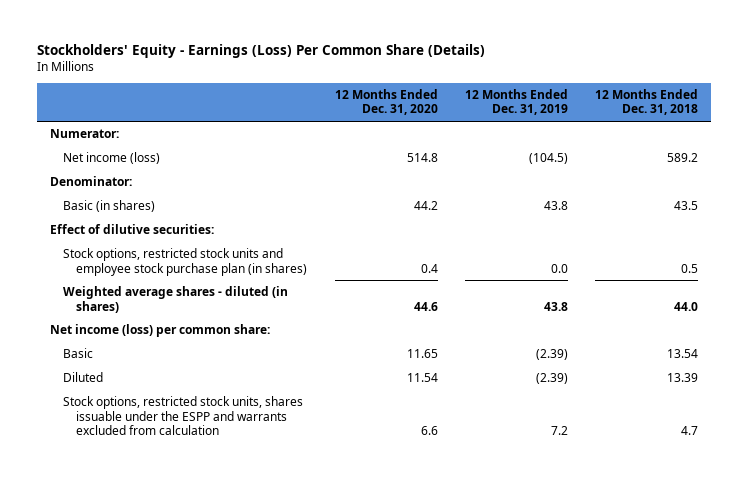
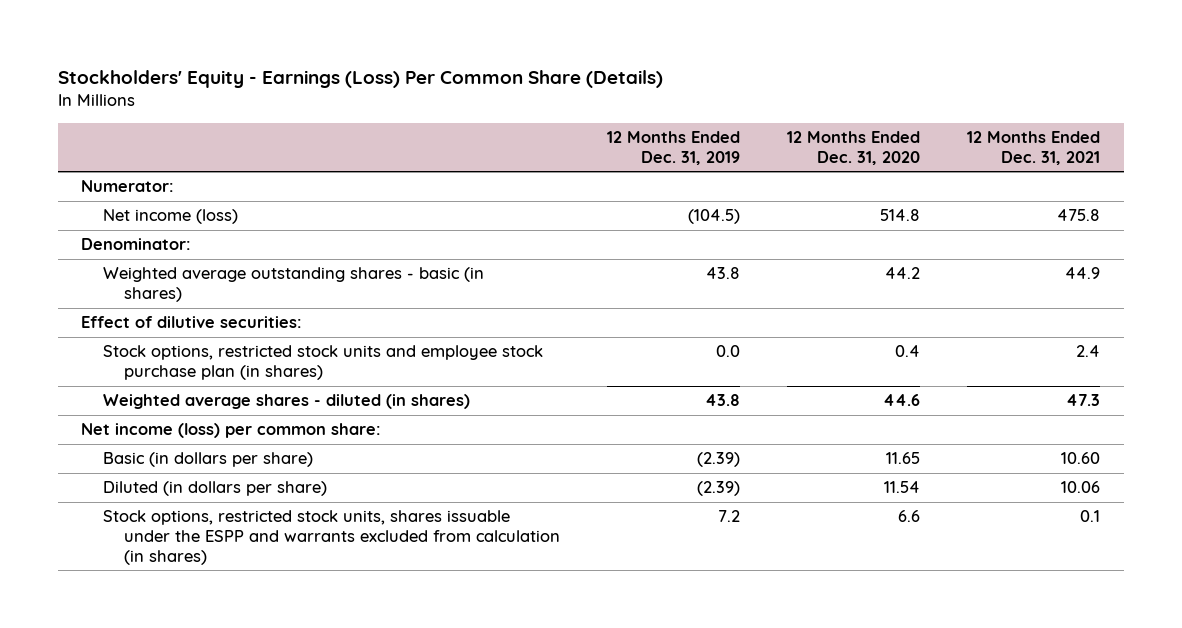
- | 12 Months Ended Dec. 31, 2020 | 12 Months Ended Dec. 31, 2019 | 12 Months Ended Dec. 31, 2018
+ | 12 Months Ended Dec. 31, 2019 | 12 Months Ended Dec. 31, 2020 | 12 Months Ended Dec. 31, 2021
- Basic (in shares) | 44.2 | 43.8 | 43.5
+ Weighted average outstanding shares - basic (in shares) | 43.8 | 44.2 | 44.9
- Basic | 11.65 | (2.39) | 13.54
- Diluted | 11.54 | (2.39) | 13.39
- Stock options, restricted stock units, shares issuable under the ESPP and warrants excluded from calculation | 6.6 | 7.2 | 4.7
+ Basic (in dollars per share) | (2.39) | 11.65 | 10.60
+ Diluted (in dollars per share) | (2.39) | 11.54 | 10.06
+ Stock options, restricted stock units, shares issuable under the ESPP and warrants excluded from calculation (in shares) | 7.2 | 6.6 | 0.1

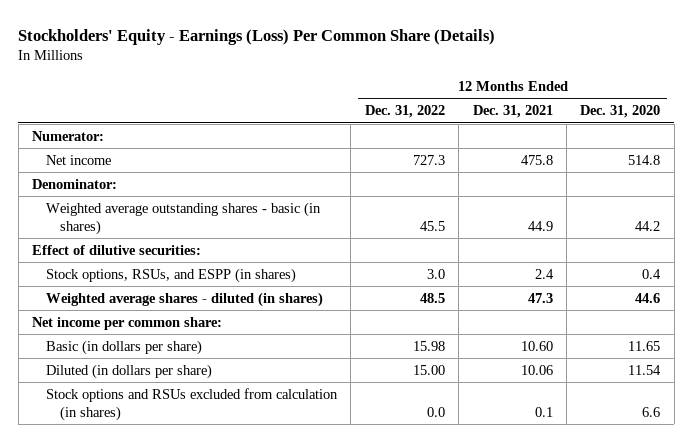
- | 12 Months Ended Dec. 31, 2019 | 12 Months Ended Dec. 31, 2020 | 12 Months Ended Dec. 31, 2021
+ | 12 Months Ended Dec. 31, 2022 | 12 Months Ended Dec. 31, 2021 | 12 Months Ended Dec. 31, 2020
- Net income (loss) | (104.5) | 514.8 | 475.8
+ Net income | 727.3 | 475.8 | 514.8
- Stock options, restricted stock units and employee stock purchase plan (in shares) | 0.0 | 0.4 | 2.4
+ Stock options, RSUs, and ESPP (in shares) | 3.0 | 2.4 | 0.4
- Net income (loss) per common share:
+ Net income per common share:
- Stock options, restricted stock units, shares issuable under the ESPP and warrants excluded from calculation (in shares) | 7.2 | 6.6 | 0.1
+ Stock options and RSUs excluded from calculation (in shares) | 0.0 | 0.1 | 6.6

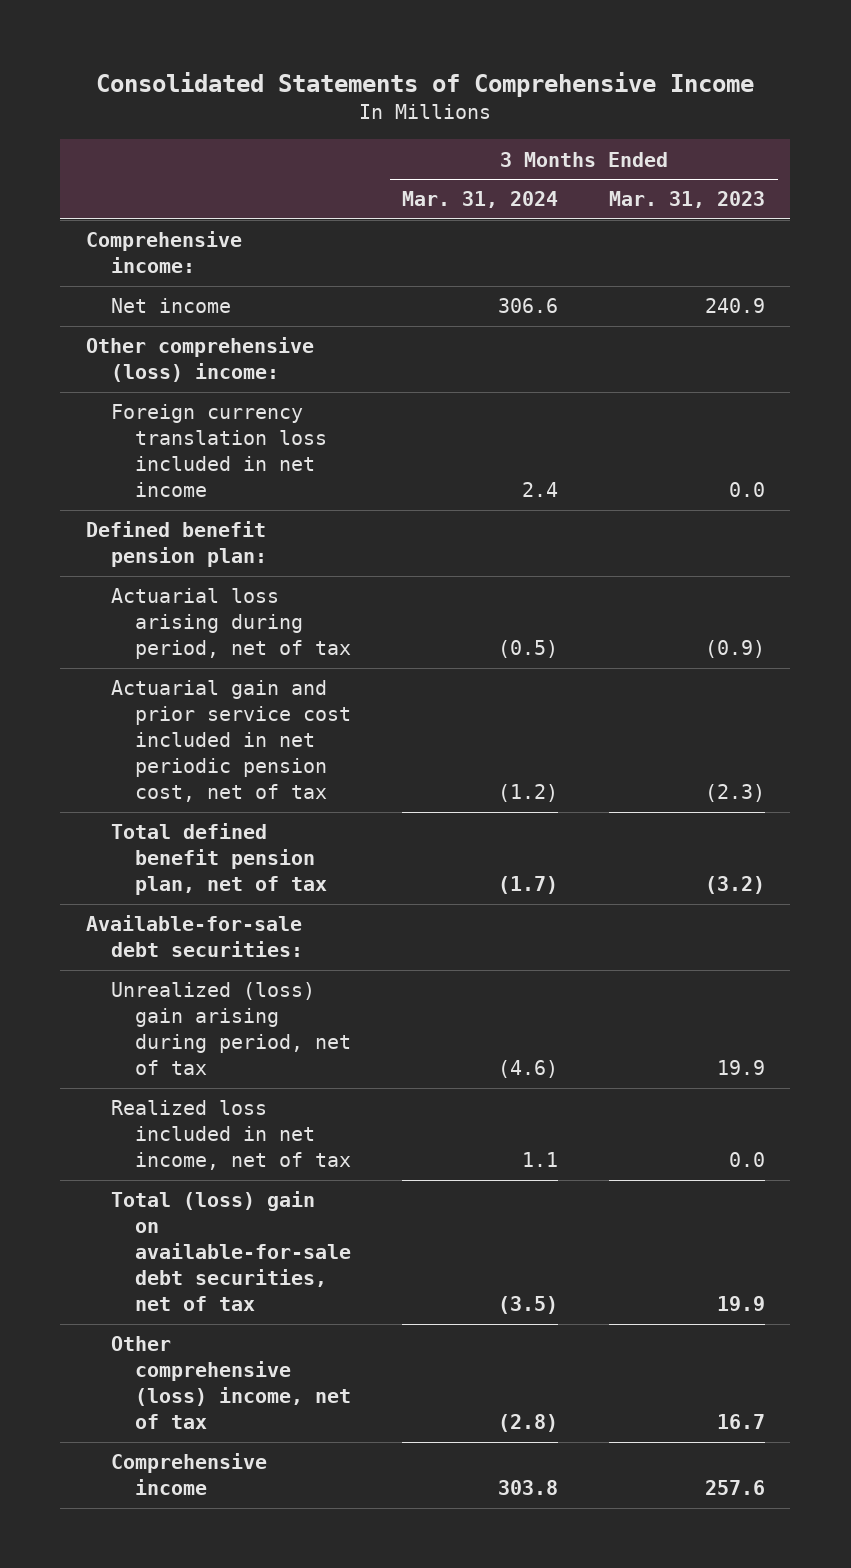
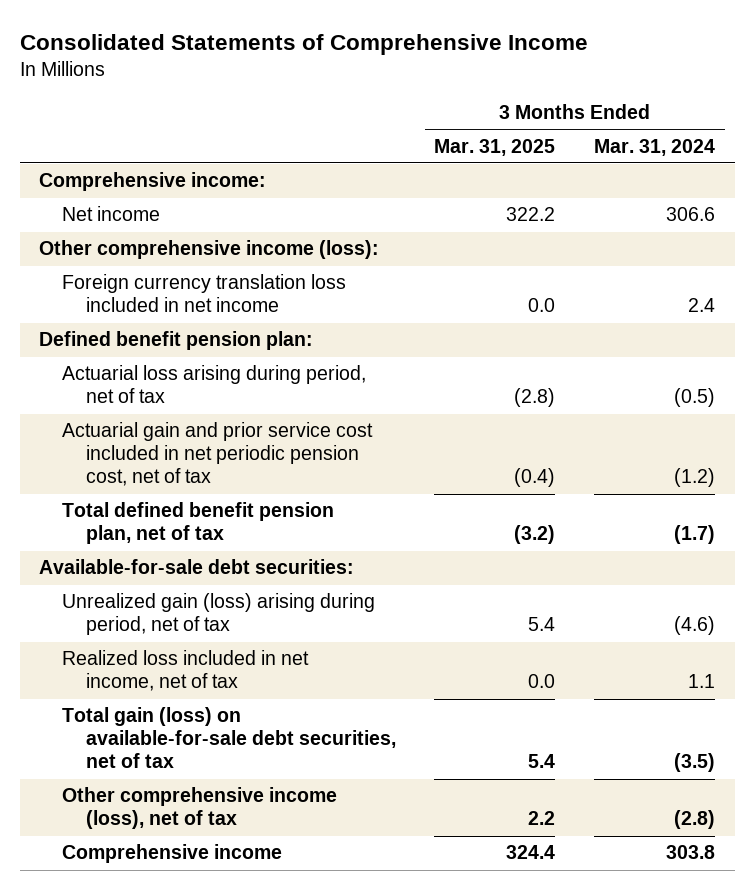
- | 3 Months Ended Mar. 31, 2024 | 3 Months Ended Mar. 31, 2023
+ | 3 Months Ended Mar. 31, 2025 | 3 Months Ended Mar. 31, 2024
- Other comprehensive (loss) income:
+ Other comprehensive income (loss):
- Unrealized (loss) gain arising during period, net of tax | (4.6) | 19.9
+ Unrealized gain (loss) arising during period, net of tax | 5.4 | (4.6)
- Total (loss) gain on available-for-sale debt securities, net of tax | (3.5) | 19.9
- Other comprehensive (loss) income, net of tax | (2.8) | 16.7
+ Total gain (loss) on available-for-sale debt securities, net of tax | 5.4 | (3.5)
+ Other comprehensive income (loss), net of tax | 2.2 | (2.8)

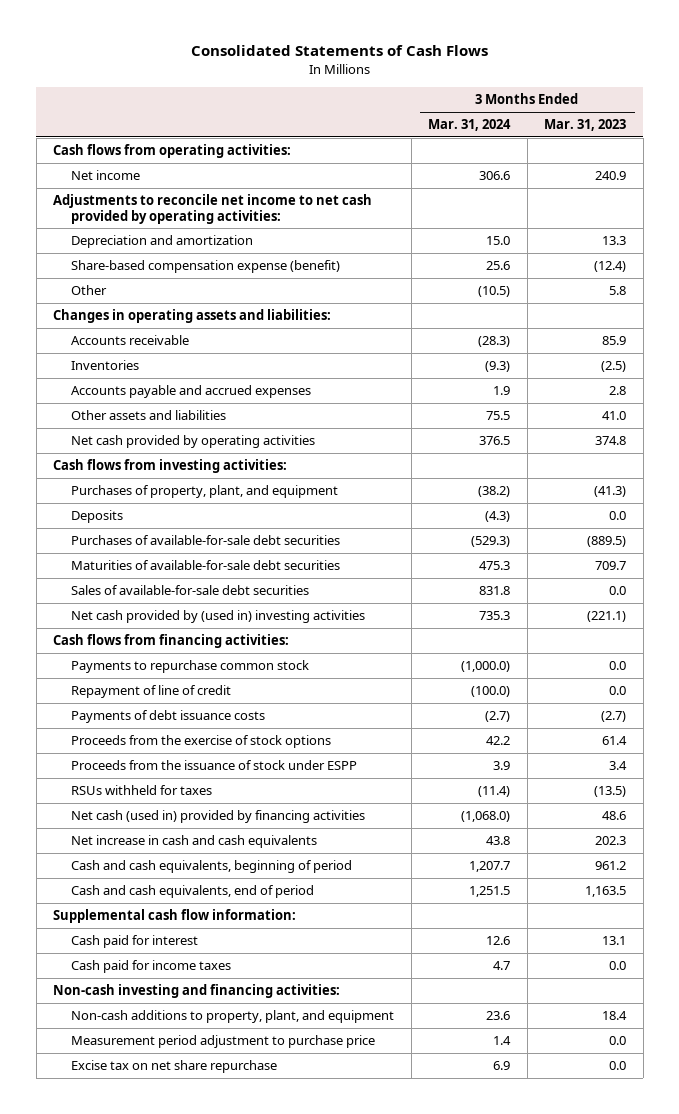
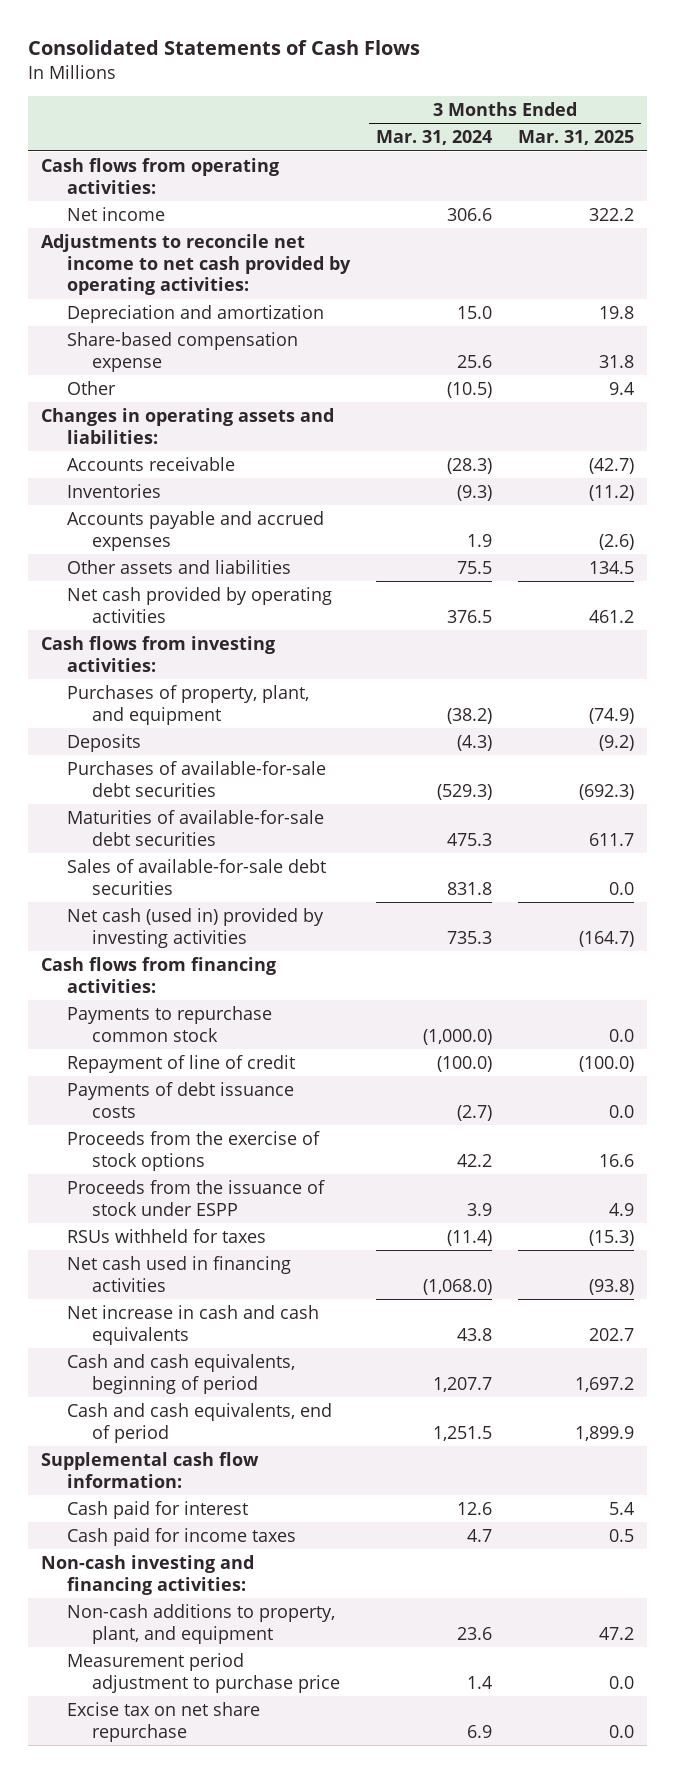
- | 3 Months Ended Mar. 31, 2024 | 3 Months Ended Mar. 31, 2023
+ | 3 Months Ended Mar. 31, 2024 | 3 Months Ended Mar. 31, 2025
- Share-based compensation expense (benefit) | 25.6 | (12.4)
+ Share-based compensation expense | 25.6 | 31.8
- Net cash provided by (used in) investing activities | 735.3 | (221.1)
+ Net cash (used in) provided by investing activities | 735.3 | (164.7)
- Net cash (used in) provided by financing activities | (1,068.0) | 48.6
+ Net cash used in financing activities | (1,068.0) | (93.8)

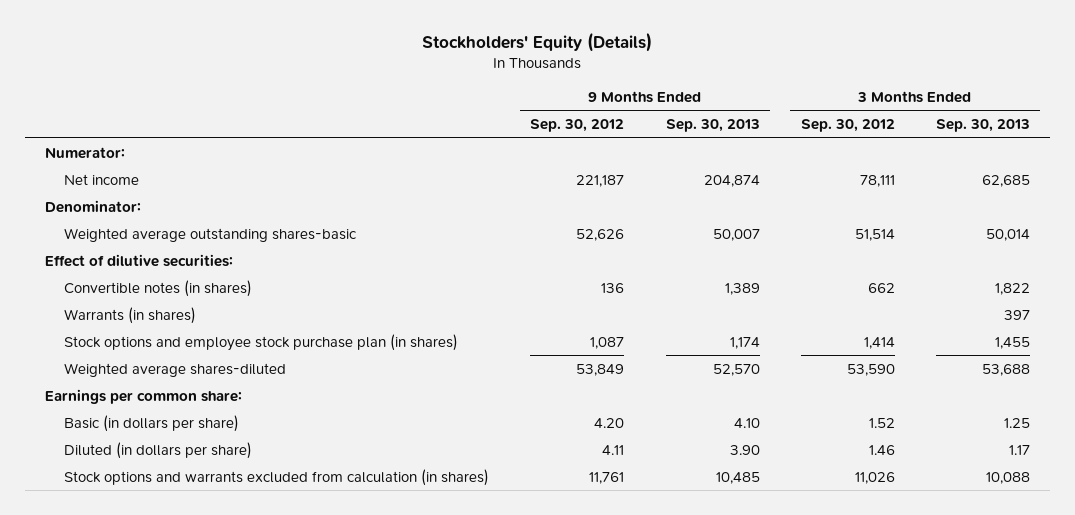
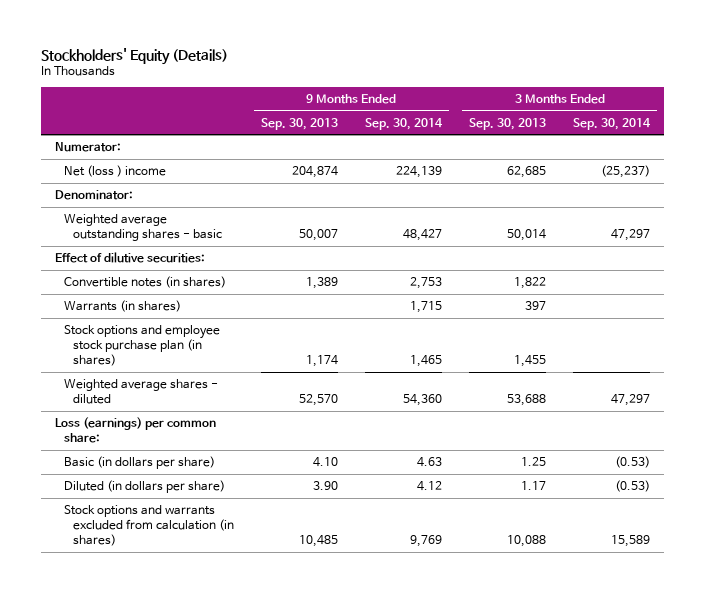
- | 9 Months Ended Sep. 30, 2012 | 9 Months Ended Sep. 30, 2013 | 3 Months Ended Sep. 30, 2012 | 3 Months Ended Sep. 30, 2013
+ | 9 Months Ended Sep. 30, 2013 | 9 Months Ended Sep. 30, 2014 | 3 Months Ended Sep. 30, 2013 | 3 Months Ended Sep. 30, 2014
- Net income | 221,187 | 204,874 | 78,111 | 62,685
+ Net (loss ) income | 204,874 | 224,139 | 62,685 | (25,237)
- Weighted average outstanding shares-basic | 52,626 | 50,007 | 51,514 | 50,014
+ Weighted average outstanding shares - basic | 50,007 | 48,427 | 50,014 | 47,297
- Weighted average shares-diluted | 53,849 | 52,570 | 53,590 | 53,688
- Earnings per common share:
+ Weighted average shares - diluted | 52,570 | 54,360 | 53,688 | 47,297
+ Loss (earnings) per common share:

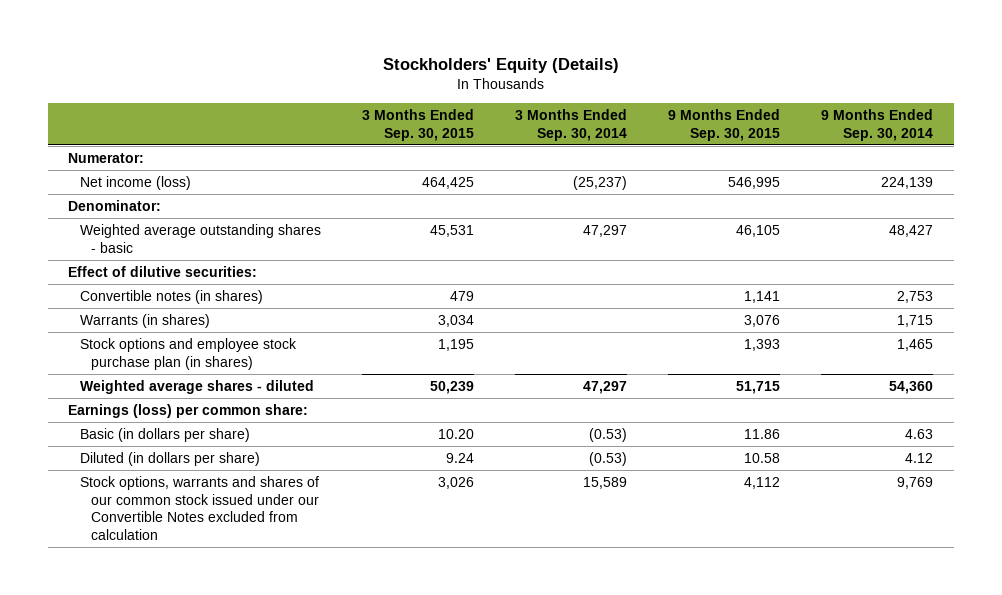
- | 9 Months Ended Sep. 30, 2013 | 9 Months Ended Sep. 30, 2014 | 3 Months Ended Sep. 30, 2013 | 3 Months Ended Sep. 30, 2014
+ | 3 Months Ended Sep. 30, 2015 | 3 Months Ended Sep. 30, 2014 | 9 Months Ended Sep. 30, 2015 | 9 Months Ended Sep. 30, 2014
- Net (loss ) income | 204,874 | 224,139 | 62,685 | (25,237)
+ Net income (loss) | 464,425 | (25,237) | 546,995 | 224,139
- Loss (earnings) per common share:
+ Earnings (loss) per common share:
- Stock options and warrants excluded from calculation (in shares) | 10,485 | 9,769 | 10,088 | 15,589
+ Stock options, warrants and shares of our common stock issued under our Convertible Notes excluded from calculation | 3,026 | 15,589 | 4,112 | 9,769

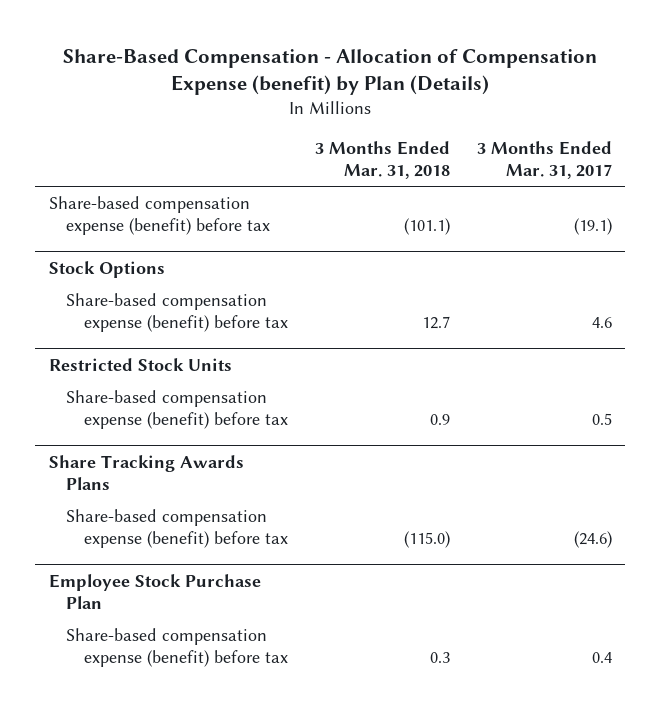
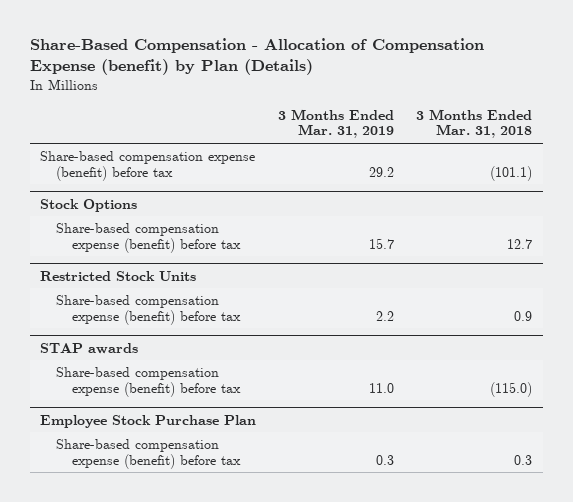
- | 3 Months Ended Mar. 31, 2018 | 3 Months Ended Mar. 31, 2017
+ | 3 Months Ended Mar. 31, 2019 | 3 Months Ended Mar. 31, 2018
- Share Tracking Awards Plans
+ STAP awards

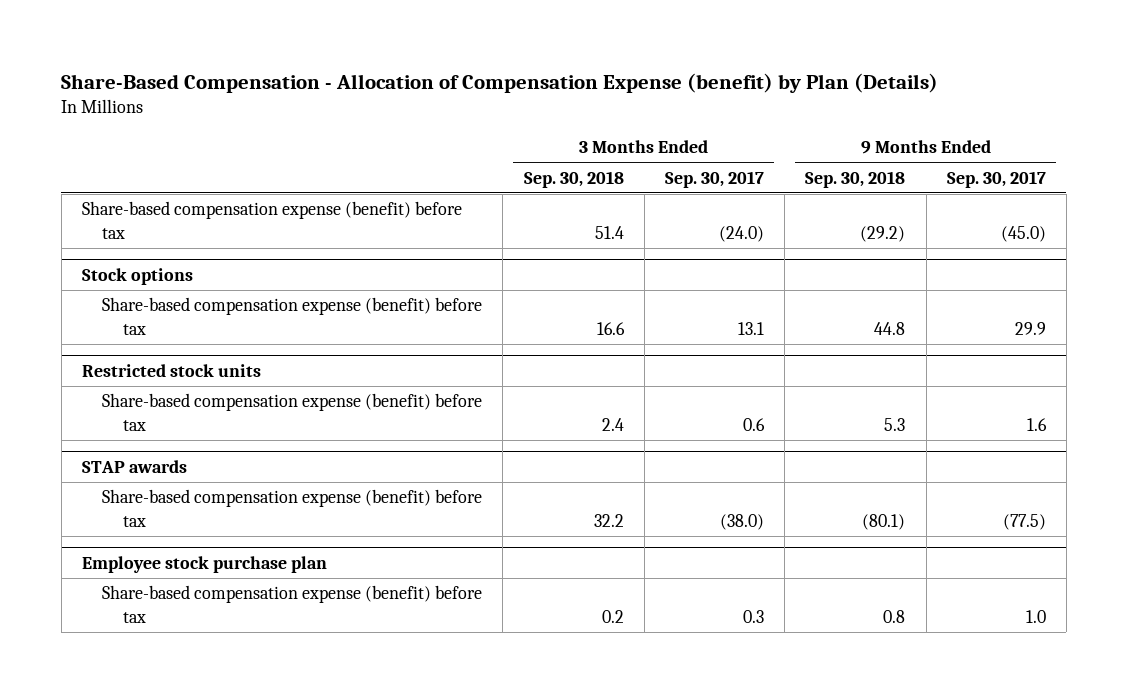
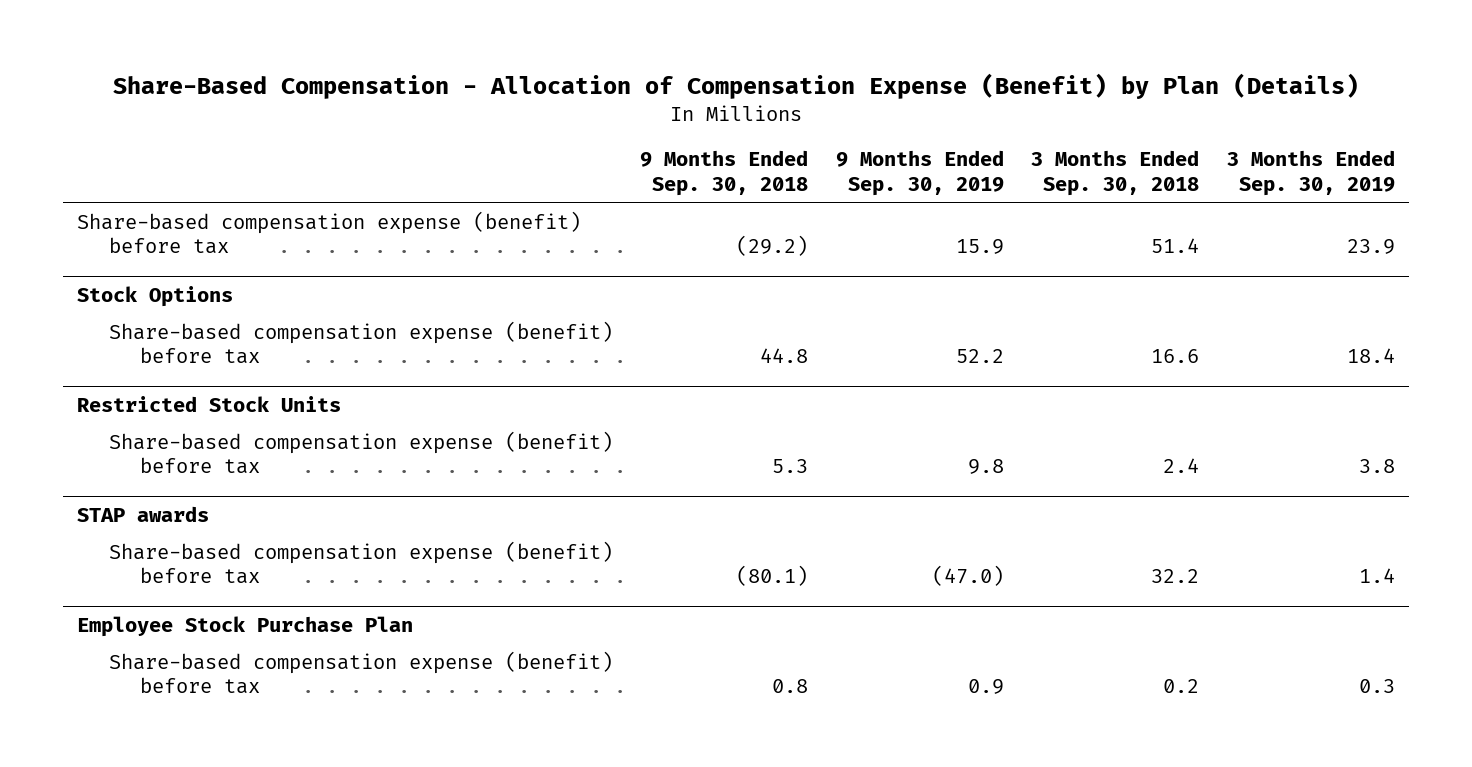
- Share-Based Compensation - Allocation of Compensation Expense (benefit) by Plan (Details)
+ Share-Based Compensation - Allocation of Compensation Expense (Benefit) by Plan (Details)
- | 3 Months Ended Sep. 30, 2018 | 3 Months Ended Sep. 30, 2017 | 9 Months Ended Sep. 30, 2018 | 9 Months Ended Sep. 30, 2017
+ | 9 Months Ended Sep. 30, 2018 | 9 Months Ended Sep. 30, 2019 | 3 Months Ended Sep. 30, 2018 | 3 Months Ended Sep. 30, 2019
- Stock options
+ Stock Options
- Restricted stock units
+ Restricted Stock Units
- Employee stock purchase plan
+ Employee Stock Purchase Plan

